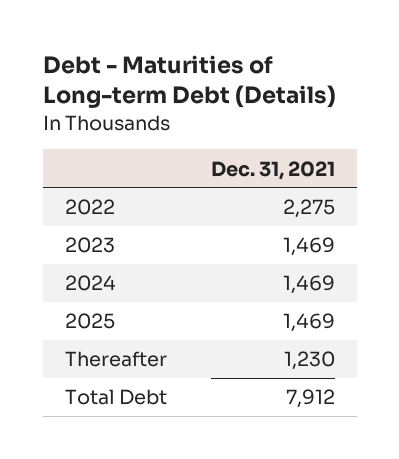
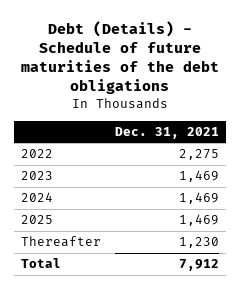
- Debt - Maturities of Long-term Debt (Details)
+ Debt (Details) - Schedule of future maturities of the debt obligations
- Total Debt | 7,912
+ Total | 7,912

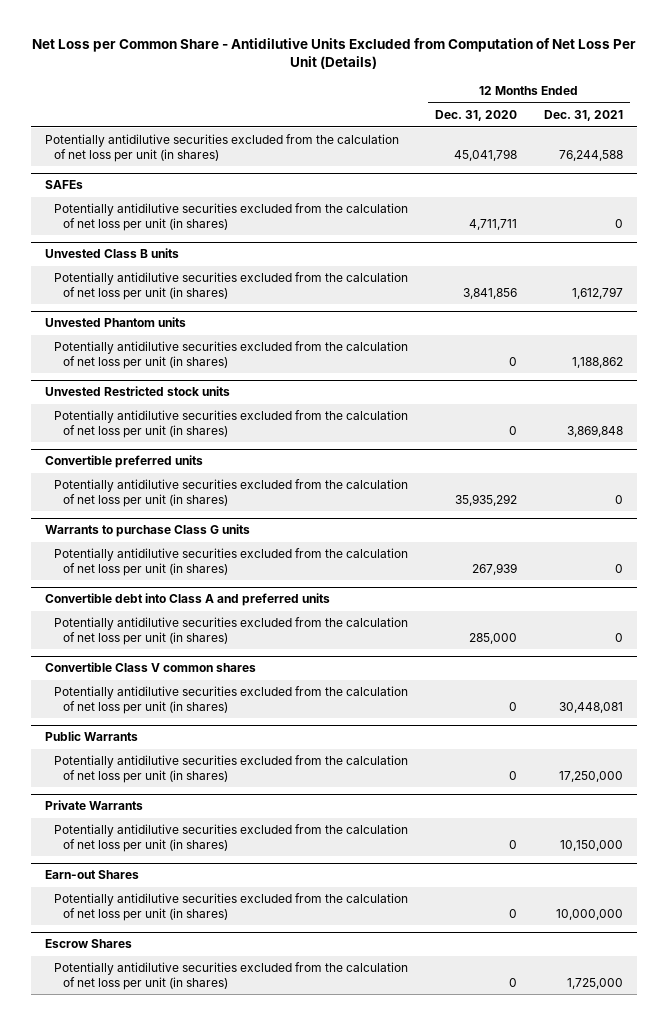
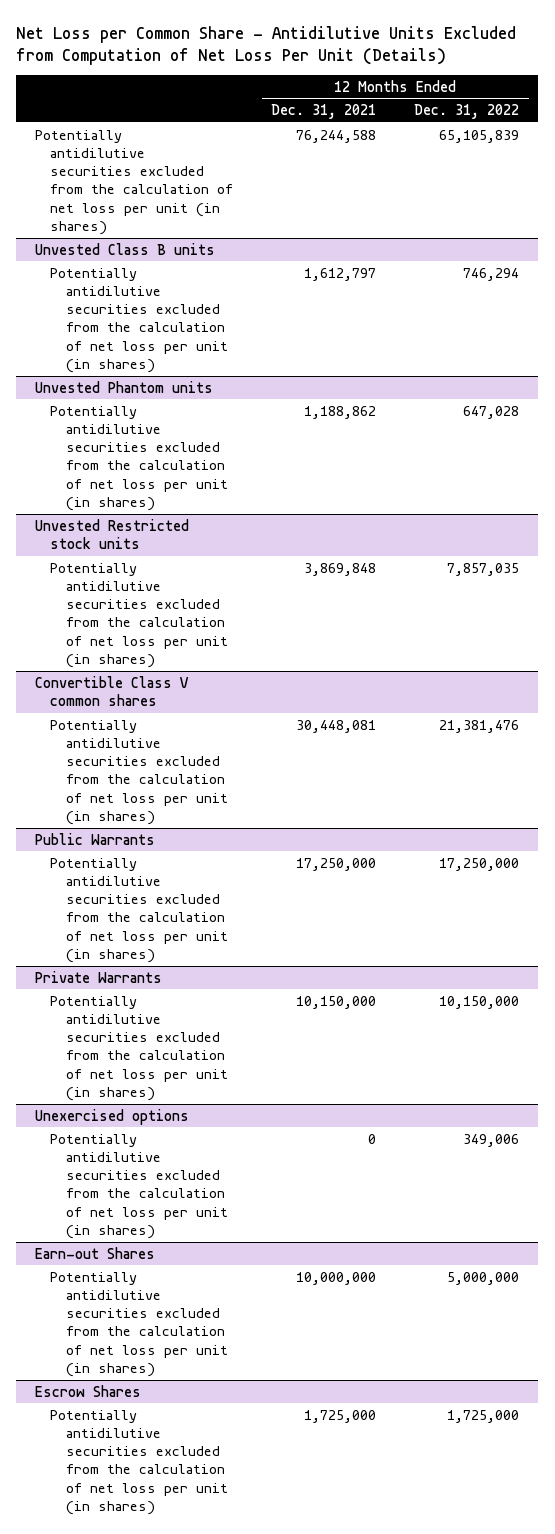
- | 12 Months Ended Dec. 31, 2020 | 12 Months Ended Dec. 31, 2021
+ | 12 Months Ended Dec. 31, 2021 | 12 Months Ended Dec. 31, 2022
- SAFEs
- Potentially antidilutive securities excluded from the calculation of net loss per unit (in shares) | 4,711,711 | 0
- Convertible preferred units
- Potentially antidilutive securities excluded from the calculation of net loss per unit (in shares) | 35,935,292 | 0
- Warrants to purchase Class G units
- Potentially antidilutive securities excluded from the calculation of net loss per unit (in shares) | 267,939 | 0
- Convertible debt into Class A and preferred units
- Potentially antidilutive securities excluded from the calculation of net loss per unit (in shares) | 285,000 | 0
+ Unexercised options
+ Potentially antidilutive securities excluded from the calculation of net loss per unit (in shares) | 0 | 349,006

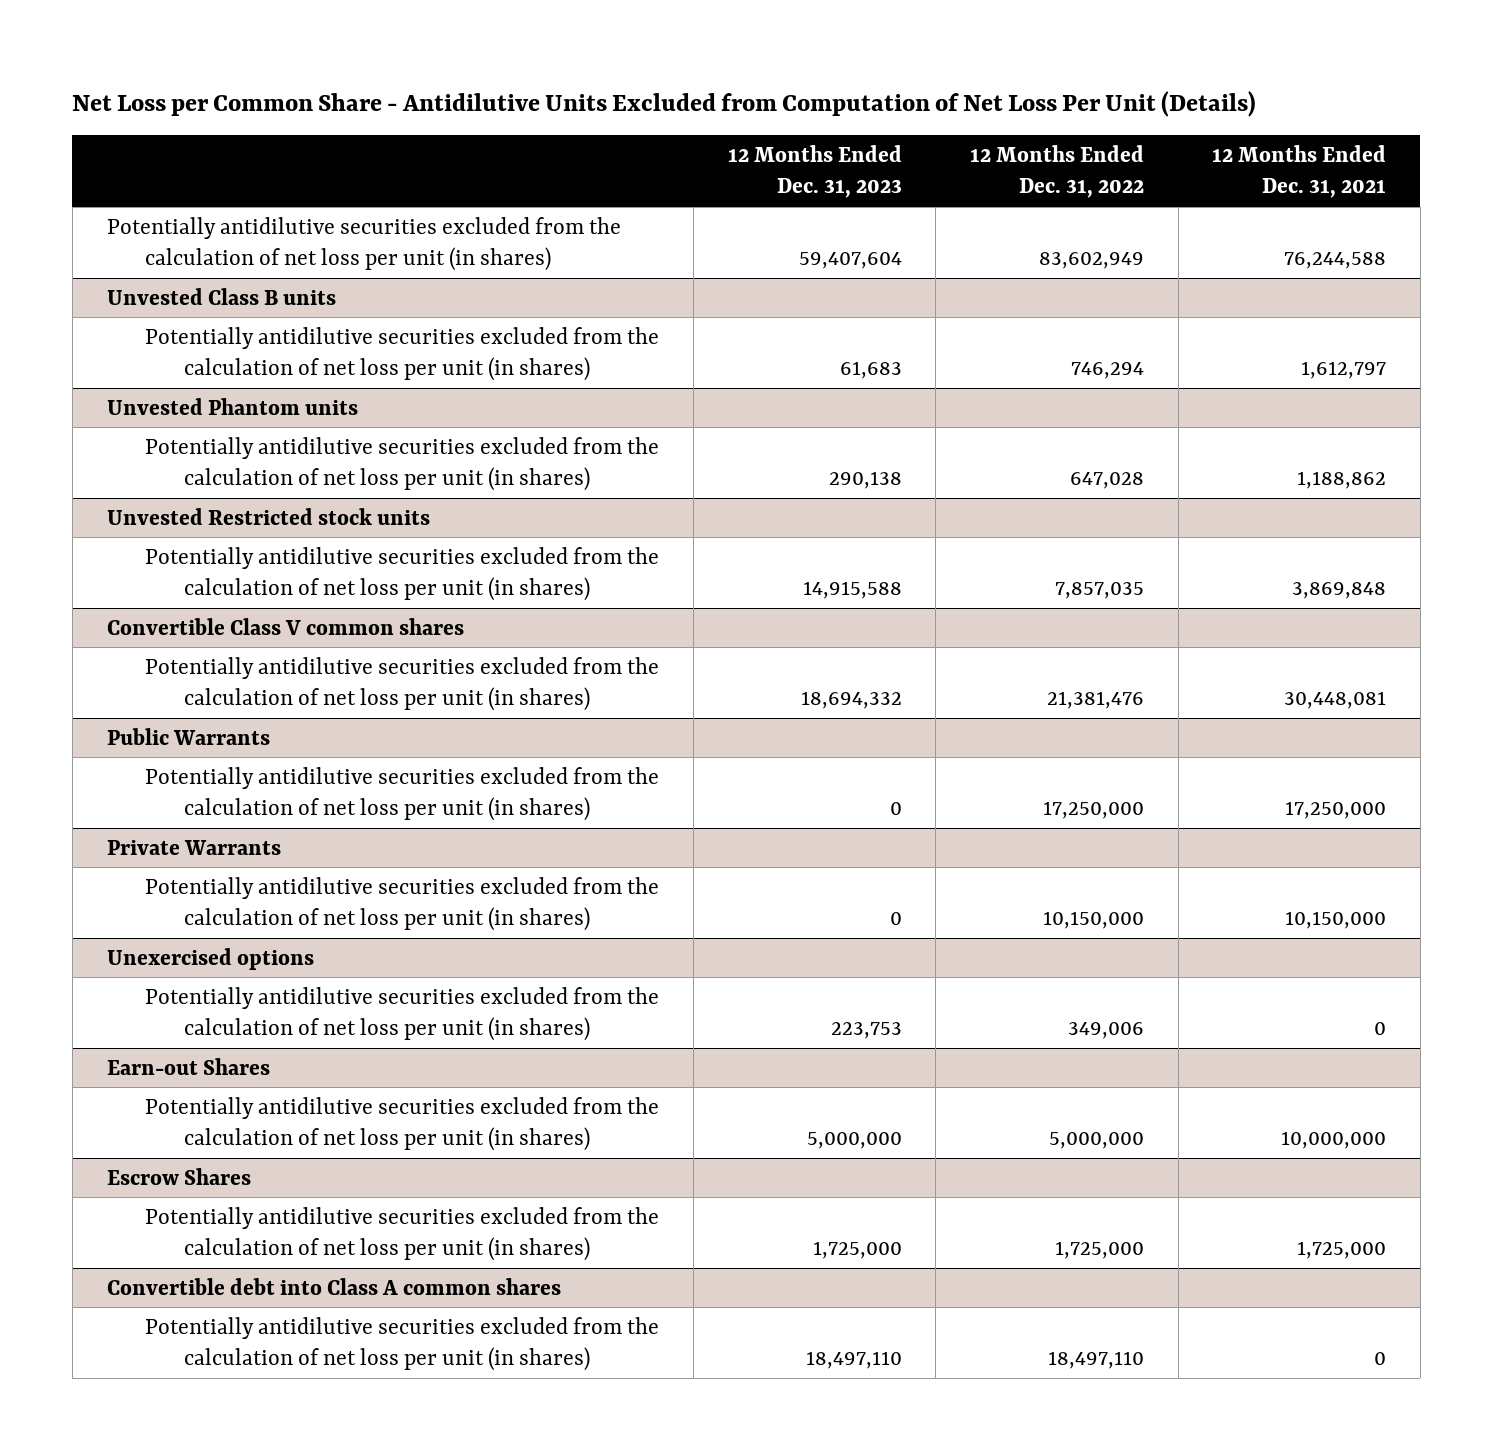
- | 12 Months Ended Dec. 31, 2021 | 12 Months Ended Dec. 31, 2022
+ | 12 Months Ended Dec. 31, 2023 | 12 Months Ended Dec. 31, 2022 | 12 Months Ended Dec. 31, 2021
- Potentially antidilutive securities excluded from the calculation of net loss per unit (in shares) | 76,244,588 | 65,105,839
+ Potentially antidilutive securities excluded from the calculation of net loss per unit (in shares) | 59,407,604 | 83,602,949 | 76,244,588
+ Convertible debt into Class A common shares
+ Potentially antidilutive securities excluded from the calculation of net loss per unit (in shares) | 18,497,110 | 18,497,110 | 0

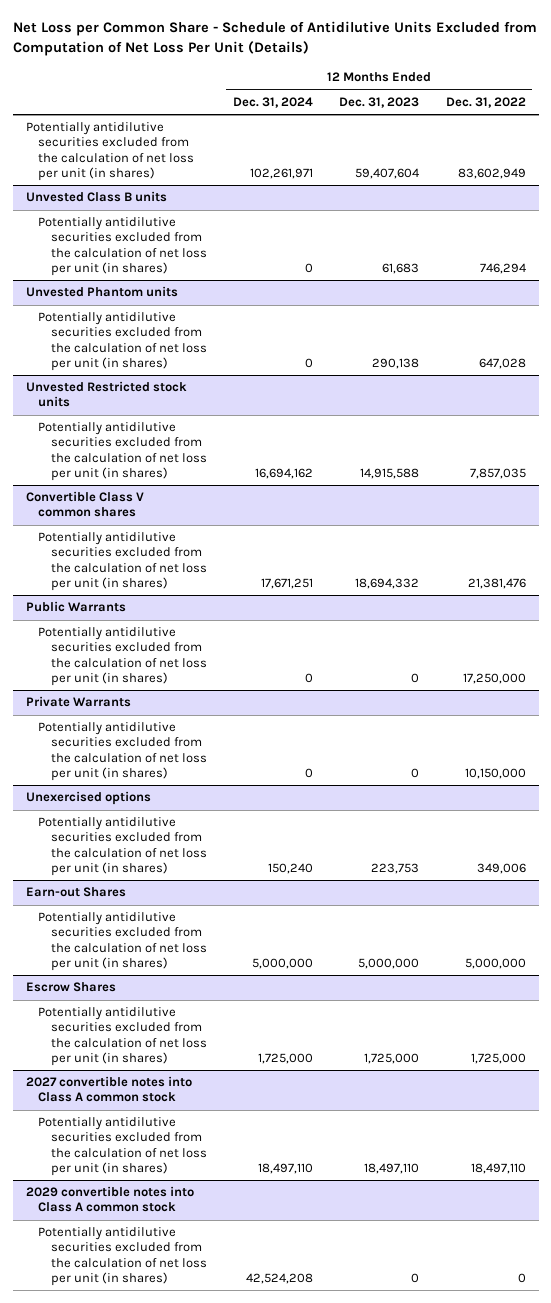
- Net Loss per Common Share - Antidilutive Units Excluded from Computation of Net Loss Per Unit (Details)
+ Net Loss per Common Share - Schedule of Antidilutive Units Excluded from Computation of Net Loss Per Unit (Details)
- | 12 Months Ended Dec. 31, 2023 | 12 Months Ended Dec. 31, 2022 | 12 Months Ended Dec. 31, 2021
+ | 12 Months Ended Dec. 31, 2024 | 12 Months Ended Dec. 31, 2023 | 12 Months Ended Dec. 31, 2022
- Convertible debt into Class A common shares
+ 2027 convertible notes into Class A common stock
+ 2029 convertible notes into Class A common stock
+ Potentially antidilutive securities excluded from the calculation of net loss per unit (in shares) | 42,524,208 | 0 | 0

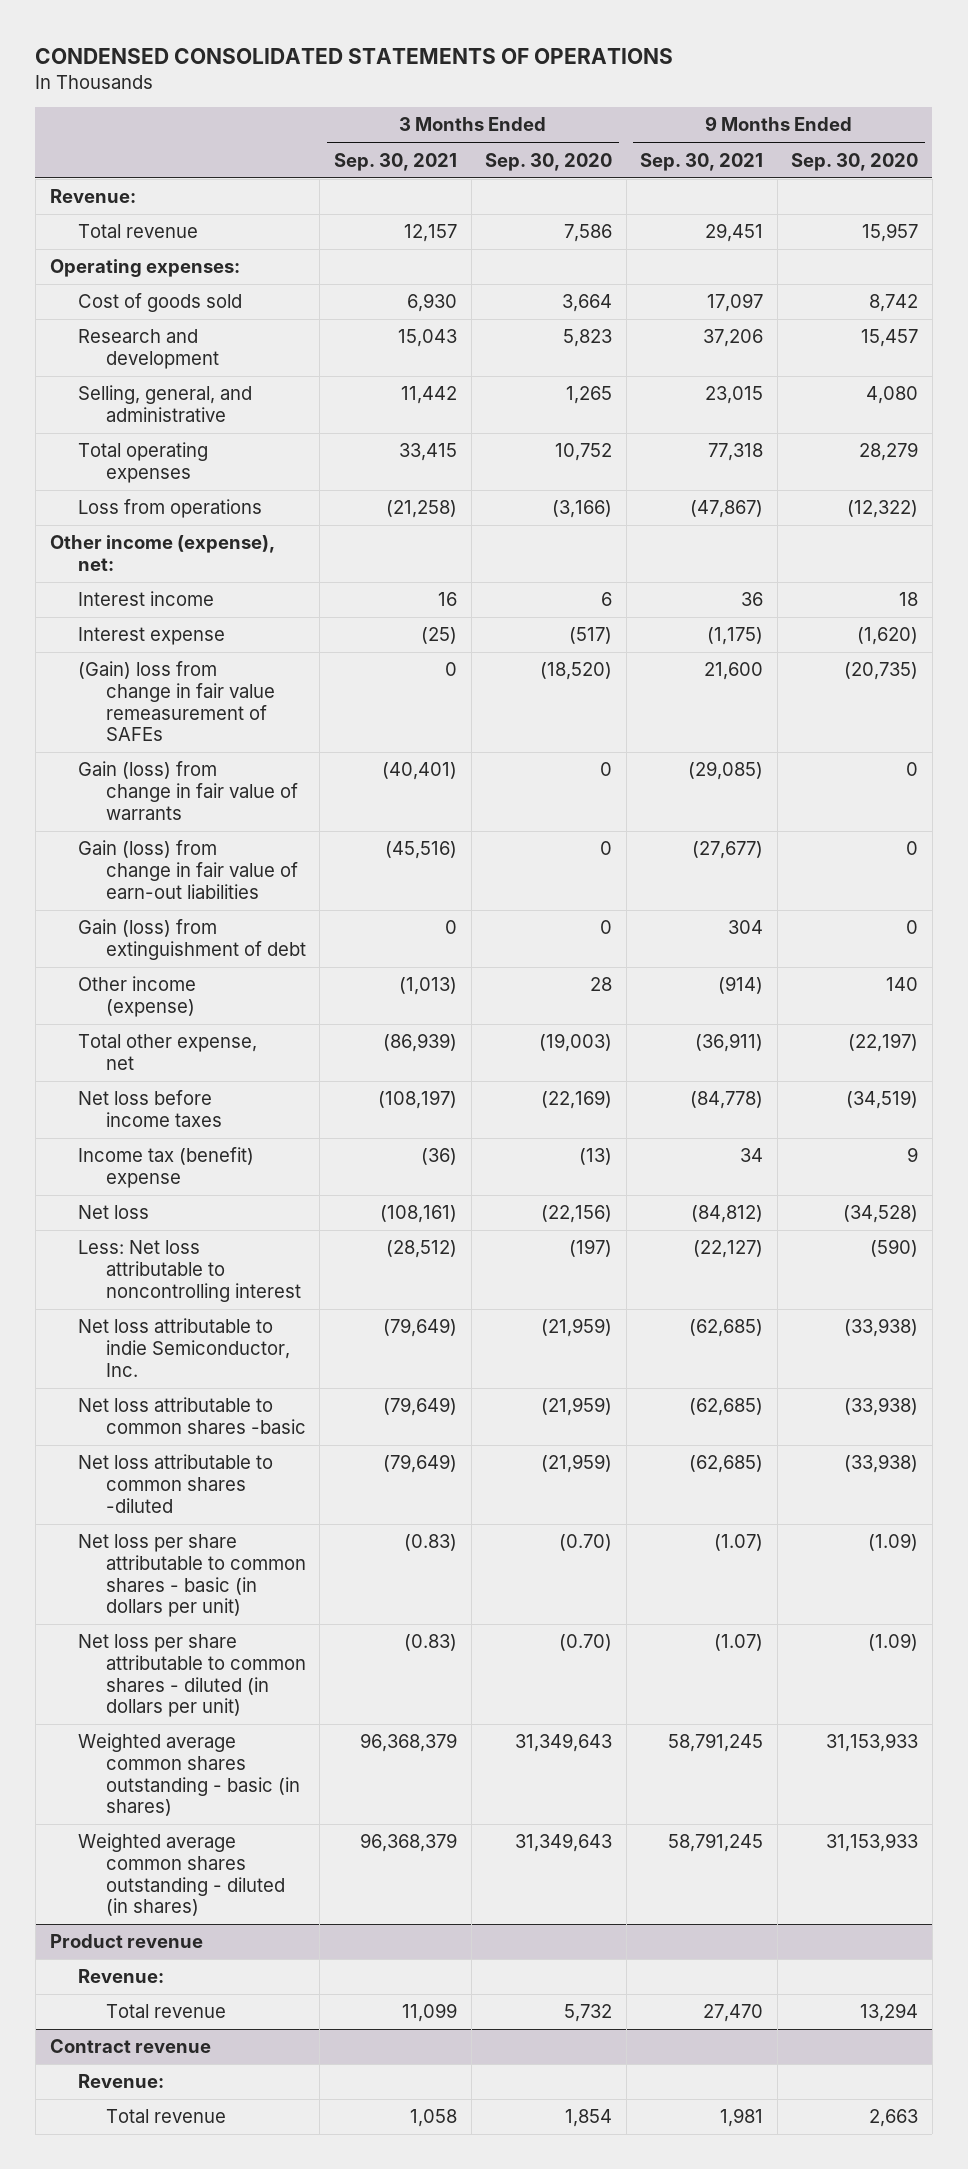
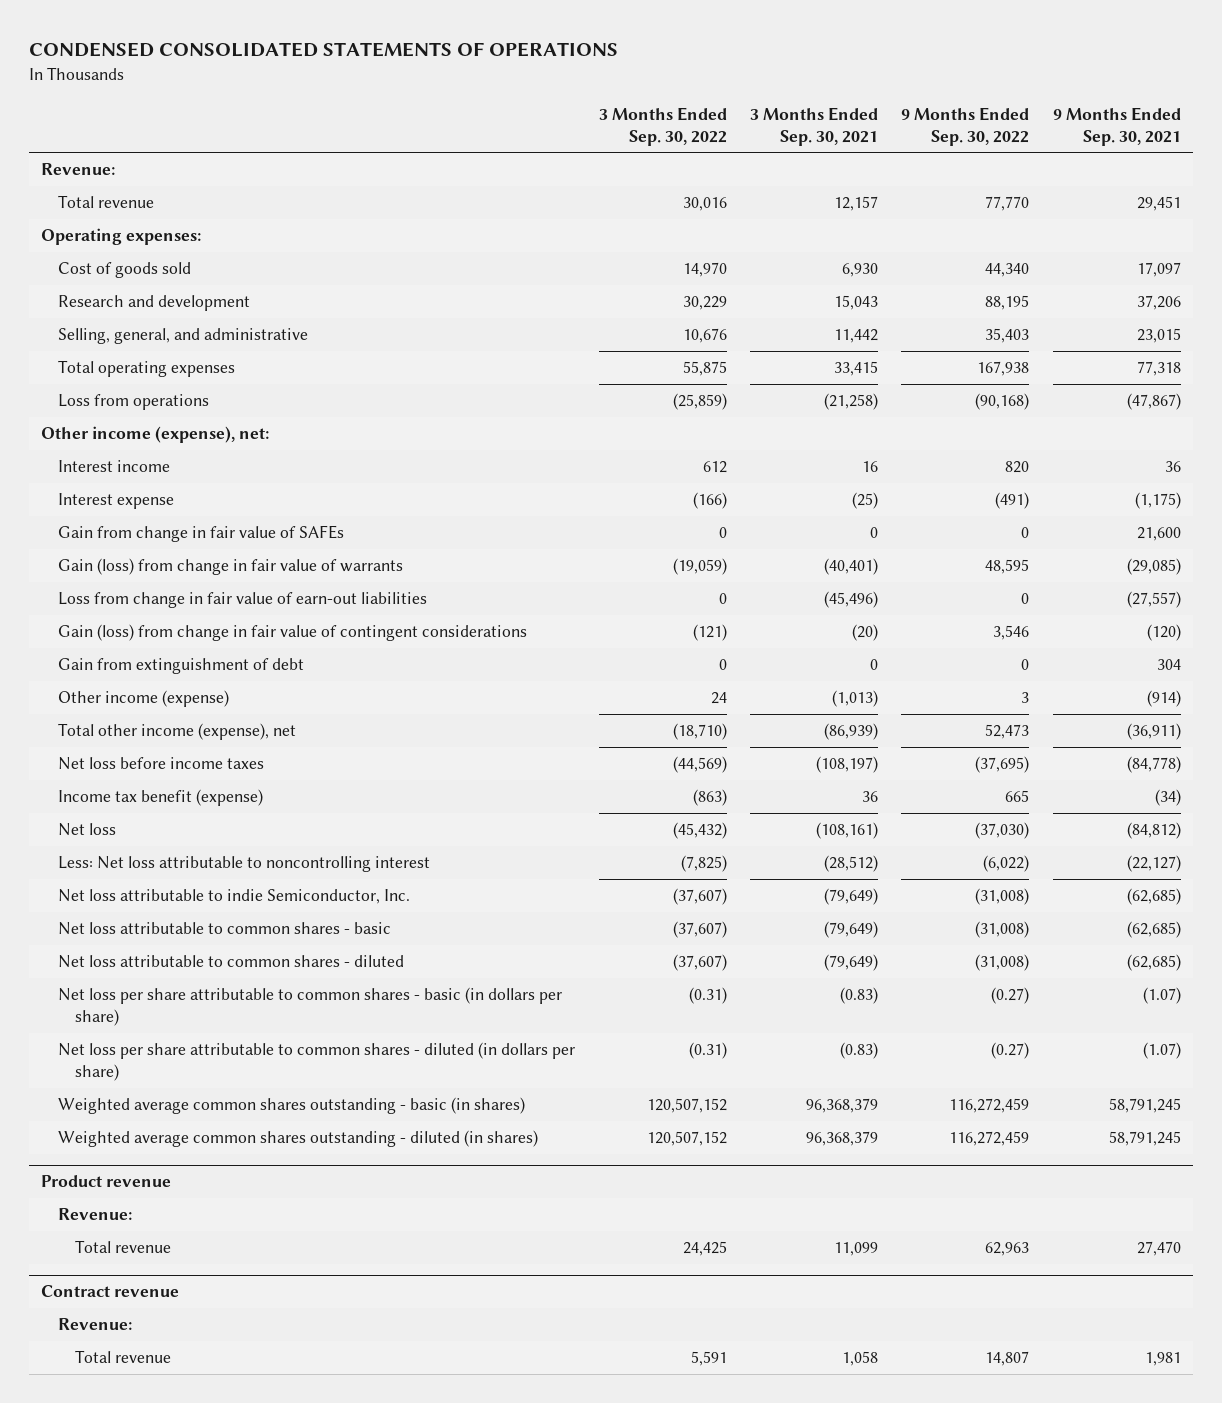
- | 3 Months Ended Sep. 30, 2021 | 3 Months Ended Sep. 30, 2020 | 9 Months Ended Sep. 30, 2021 | 9 Months Ended Sep. 30, 2020
+ | 3 Months Ended Sep. 30, 2022 | 3 Months Ended Sep. 30, 2021 | 9 Months Ended Sep. 30, 2022 | 9 Months Ended Sep. 30, 2021
- (Gain) loss from change in fair value remeasurement of SAFEs | 0 | (18,520) | 21,600 | (20,735)
+ Gain from change in fair value of SAFEs | 0 | 0 | 0 | 21,600
- Gain (loss) from change in fair value of earn-out liabilities | (45,516) | 0 | (27,677) | 0
- Gain (loss) from extinguishment of debt | 0 | 0 | 304 | 0
+ Loss from change in fair value of earn-out liabilities | 0 | (45,496) | 0 | (27,557)
+ Gain (loss) from change in fair value of contingent considerations | (121) | (20) | 3,546 | (120)
+ Gain from extinguishment of debt | 0 | 0 | 0 | 304
- Total other expense, net | (86,939) | (19,003) | (36,911) | (22,197)
+ Total other income (expense), net | (18,710) | (86,939) | 52,473 | (36,911)
- Income tax (benefit) expense | (36) | (13) | 34 | 9
+ Income tax benefit (expense) | (863) | 36 | 665 | (34)
- Net loss attributable to common shares -basic | (79,649) | (21,959) | (62,685) | (33,938)
- Net loss attributable to common shares -diluted | (79,649) | (21,959) | (62,685) | (33,938)
- Net loss per share attributable to common shares - basic (in dollars per unit) | (0.83) | (0.70) | (1.07) | (1.09)
- Net loss per share attributable to common shares - diluted (in dollars per unit) | (0.83) | (0.70) | (1.07) | (1.09)
+ Net loss attributable to common shares - basic | (37,607) | (79,649) | (31,008) | (62,685)
+ Net loss attributable to common shares - diluted | (37,607) | (79,649) | (31,008) | (62,685)
+ Net loss per share attributable to common shares - basic (in dollars per share) | (0.31) | (0.83) | (0.27) | (1.07)
+ Net loss per share attributable to common shares - diluted (in dollars per share) | (0.31) | (0.83) | (0.27) | (1.07)

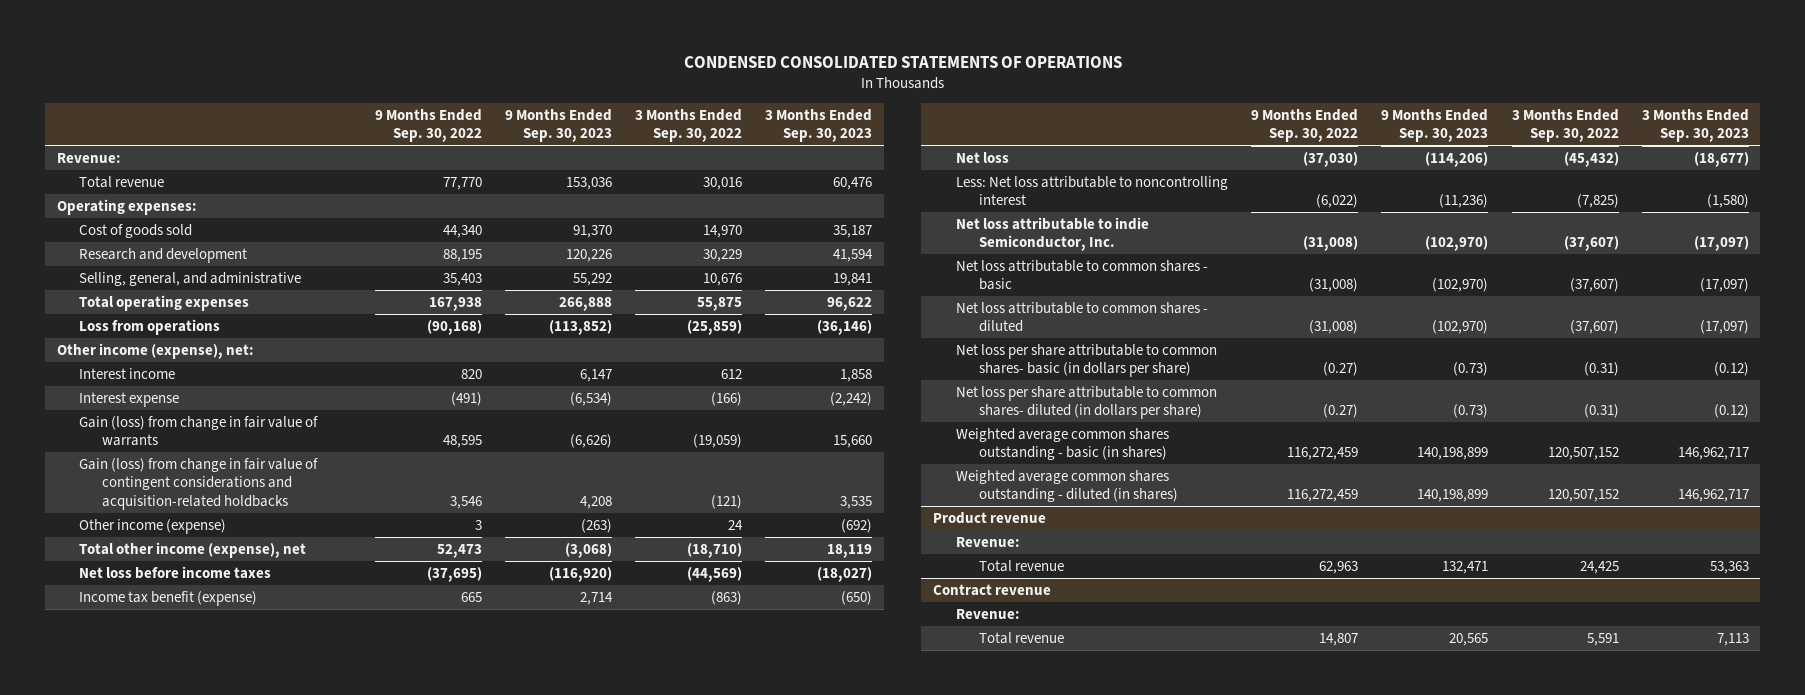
- | 3 Months Ended Sep. 30, 2022 | 3 Months Ended Sep. 30, 2021 | 9 Months Ended Sep. 30, 2022 | 9 Months Ended Sep. 30, 2021
+ | 9 Months Ended Sep. 30, 2022 | 9 Months Ended Sep. 30, 2023 | 3 Months Ended Sep. 30, 2022 | 3 Months Ended Sep. 30, 2023
- Gain from change in fair value of SAFEs | 0 | 0 | 0 | 21,600
- Loss from change in fair value of earn-out liabilities | 0 | (45,496) | 0 | (27,557)
- Gain (loss) from change in fair value of contingent considerations | (121) | (20) | 3,546 | (120)
- Gain from extinguishment of debt | 0 | 0 | 0 | 304
+ Gain (loss) from change in fair value of contingent considerations and acquisition-related holdbacks | 3,546 | 4,208 | (121) | 3,535
- Net loss per share attributable to common shares - basic (in dollars per share) | (0.31) | (0.83) | (0.27) | (1.07)
- Net loss per share attributable to common shares - diluted (in dollars per share) | (0.31) | (0.83) | (0.27) | (1.07)
+ Net loss per share attributable to common shares- basic (in dollars per share) | (0.27) | (0.73) | (0.31) | (0.12)
+ Net loss per share attributable to common shares- diluted (in dollars per share) | (0.27) | (0.73) | (0.31) | (0.12)

